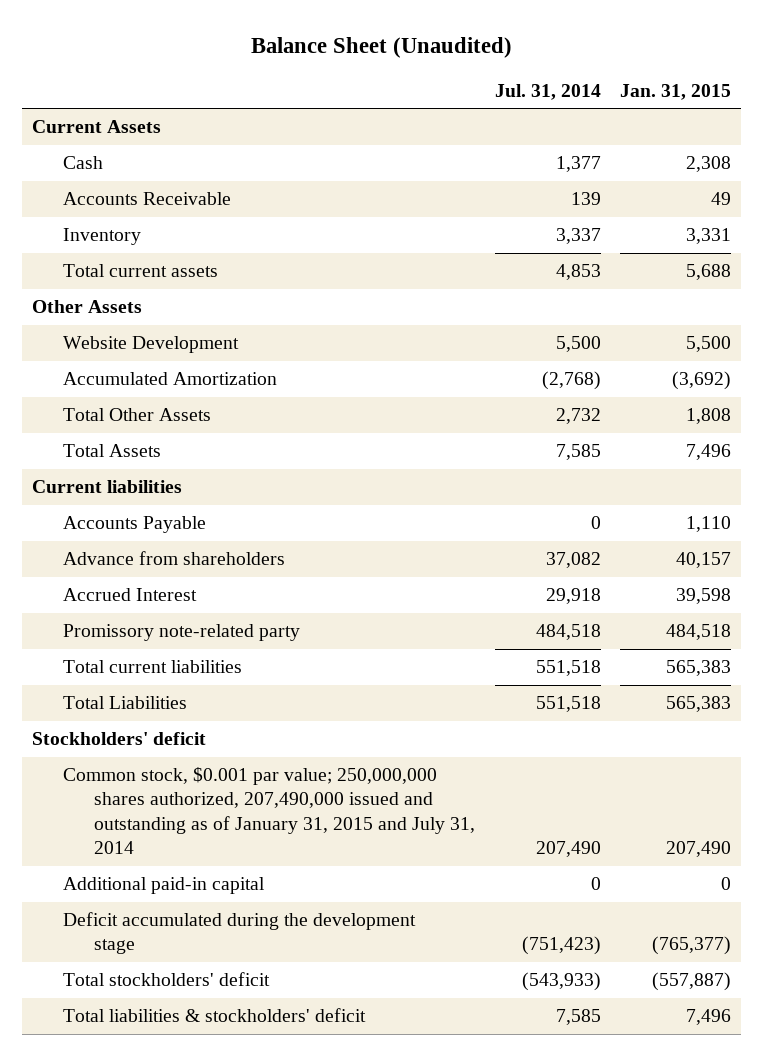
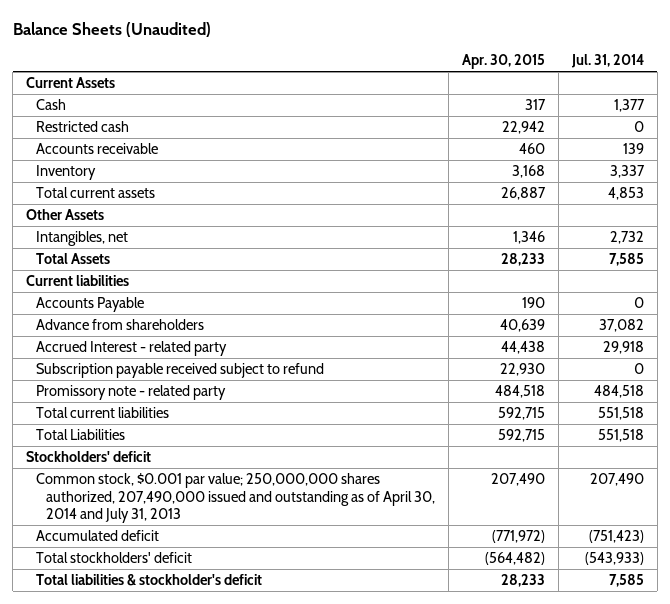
- Balance Sheet (Unaudited)
+ Balance Sheets (Unaudited)
- | Jul. 31, 2014 | Jan. 31, 2015
+ | Apr. 30, 2015 | Jul. 31, 2014
- Accounts Receivable | 139 | 49
+ Restricted cash | 22,942 | 0
+ Accounts receivable | 460 | 139
- Website Development | 5,500 | 5,500
- Accumulated Amortization | (2,768) | (3,692)
- Total Other Assets | 2,732 | 1,808
+ Intangibles, net | 1,346 | 2,732
- Accrued Interest | 29,918 | 39,598
- Promissory note-related party | 484,518 | 484,518
+ Accrued Interest - related party | 44,438 | 29,918
+ Subscription payable received subject to refund | 22,930 | 0
+ Promissory note - related party | 484,518 | 484,518
- Common stock, $0.001 par value; 250,000,000 shares authorized, 207,490,000 issued and outstanding as of January 31, 2015 and July 31, 2014 | 207,490 | 207,490
- Additional paid-in capital | 0 | 0
- Deficit accumulated during the development stage | (751,423) | (765,377)
+ Common stock, $0.001 par value; 250,000,000 shares authorized, 207,490,000 issued and outstanding as of April 30, 2014 and July 31, 2013 | 207,490 | 207,490
+ Accumulated deficit | (771,972) | (751,423)
- Total liabilities & stockholders' deficit | 7,585 | 7,496
+ Total liabilities & stockholder's deficit | 28,233 | 7,585

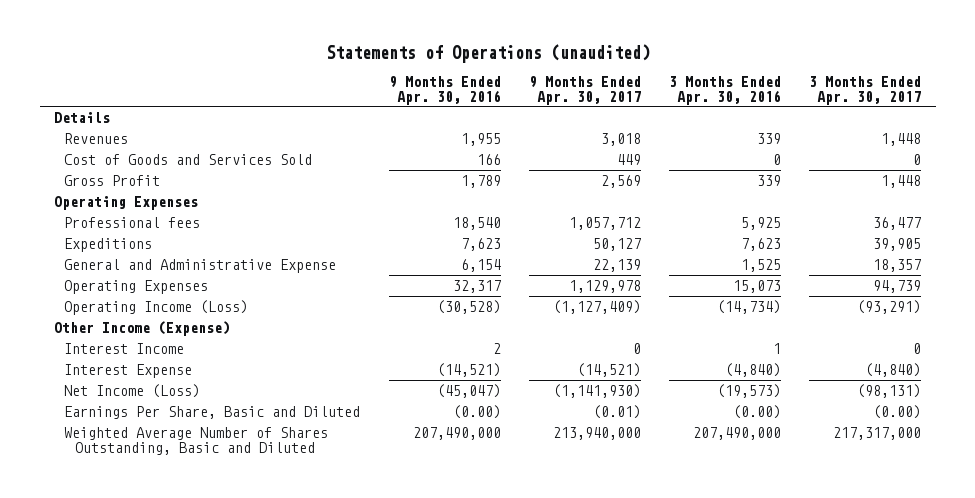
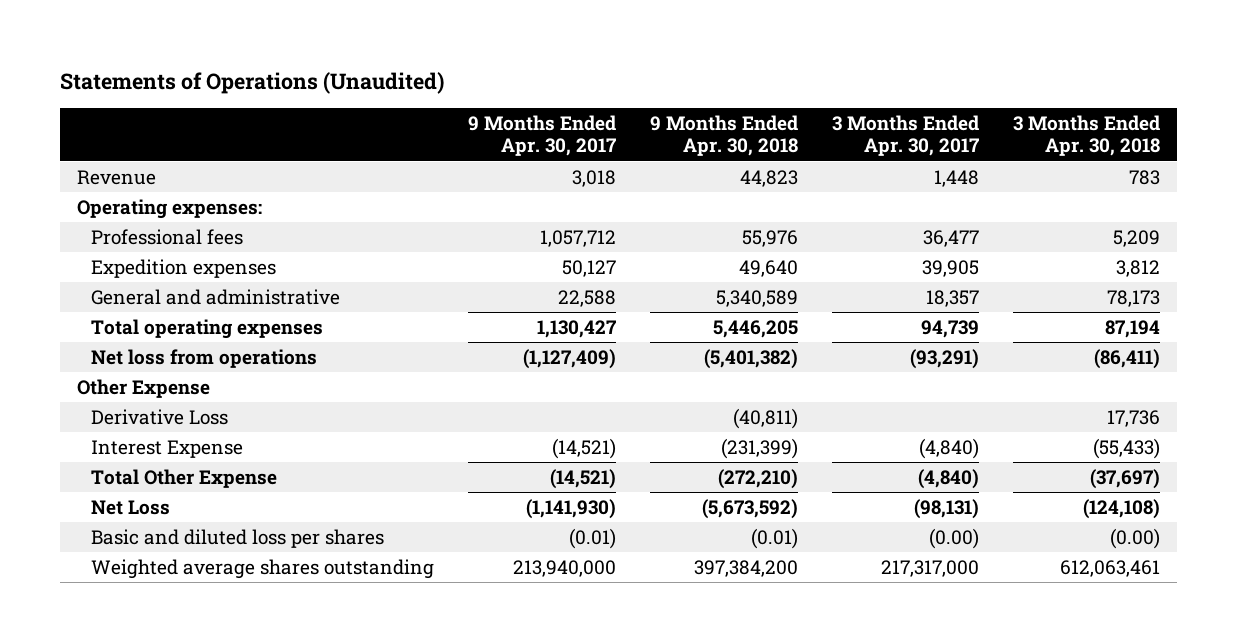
- Statements of Operations (unaudited)
+ Statements of Operations (Unaudited)
- | 9 Months Ended Apr. 30, 2016 | 9 Months Ended Apr. 30, 2017 | 3 Months Ended Apr. 30, 2016 | 3 Months Ended Apr. 30, 2017
+ | 9 Months Ended Apr. 30, 2017 | 9 Months Ended Apr. 30, 2018 | 3 Months Ended Apr. 30, 2017 | 3 Months Ended Apr. 30, 2018
- Details
- Revenues | 1,955 | 3,018 | 339 | 1,448
- Cost of Goods and Services Sold | 166 | 449 | 0 | 0
- Gross Profit | 1,789 | 2,569 | 339 | 1,448
- Operating Expenses
+ Revenue | 3,018 | 44,823 | 1,448 | 783
+ Operating expenses:
- Expeditions | 7,623 | 50,127 | 7,623 | 39,905
- General and Administrative Expense | 6,154 | 22,139 | 1,525 | 18,357
- Operating Expenses | 32,317 | 1,129,978 | 15,073 | 94,739
- Operating Income (Loss) | (30,528) | (1,127,409) | (14,734) | (93,291)
- Other Income (Expense)
- Interest Income | 2 | 0 | 1 | 0
+ Expedition expenses | 50,127 | 49,640 | 39,905 | 3,812
+ General and administrative | 22,588 | 5,340,589 | 18,357 | 78,173
+ Total operating expenses | 1,130,427 | 5,446,205 | 94,739 | 87,194
+ Net loss from operations | (1,127,409) | (5,401,382) | (93,291) | (86,411)
+ Other Expense
+ Derivative Loss | | (40,811) | | 17,736
- Net Income (Loss) | (45,047) | (1,141,930) | (19,573) | (98,131)
- Earnings Per Share, Basic and Diluted | (0.00) | (0.01) | (0.00) | (0.00)
- Weighted Average Number of Shares Outstanding, Basic and Diluted | 207,490,000 | 213,940,000 | 207,490,000 | 217,317,000
+ Total Other Expense | (14,521) | (272,210) | (4,840) | (37,697)
+ Net Loss | (1,141,930) | (5,673,592) | (98,131) | (124,108)
+ Basic and diluted loss per shares | (0.01) | (0.01) | (0.00) | (0.00)
+ Weighted average shares outstanding | 213,940,000 | 397,384,200 | 217,317,000 | 612,063,461

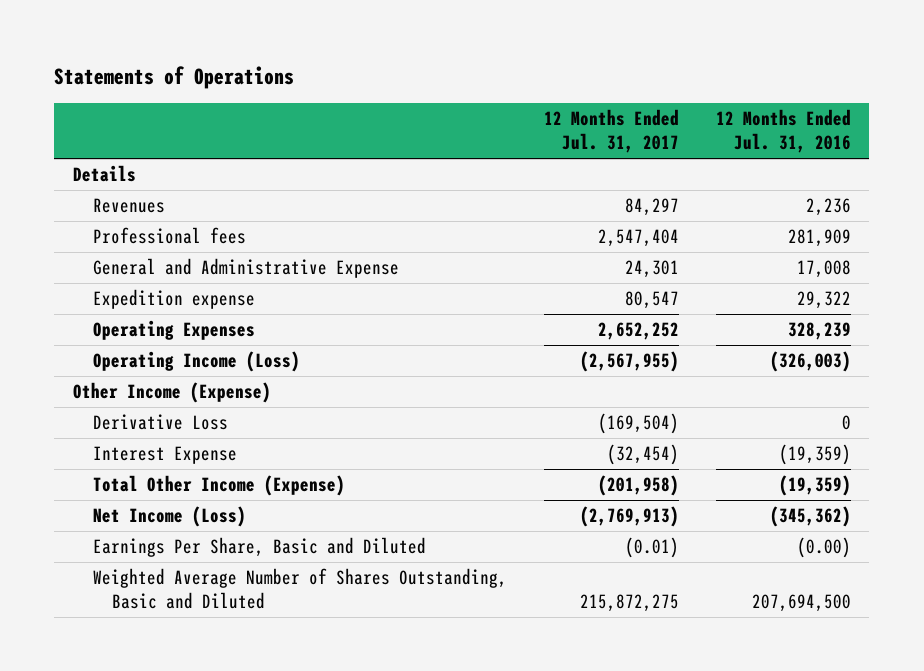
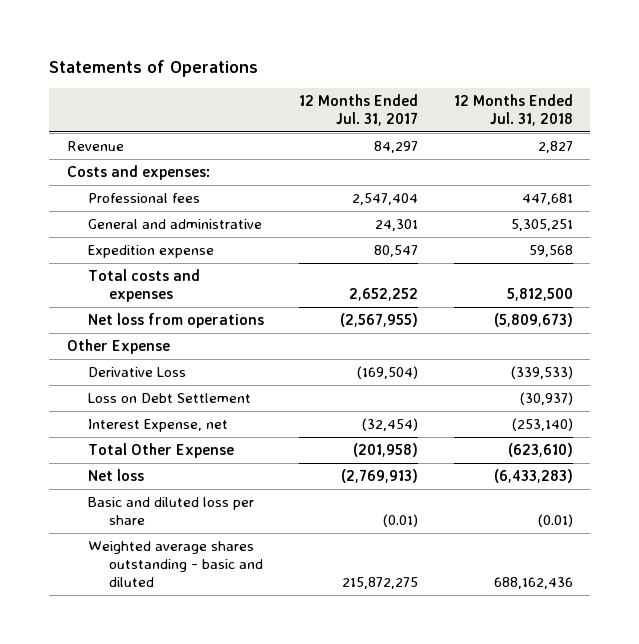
- | 12 Months Ended Jul. 31, 2017 | 12 Months Ended Jul. 31, 2016
+ | 12 Months Ended Jul. 31, 2017 | 12 Months Ended Jul. 31, 2018
- Details
- Revenues | 84,297 | 2,236
+ Revenue | 84,297 | 2,827
+ Costs and expenses:
- General and Administrative Expense | 24,301 | 17,008
+ General and administrative | 24,301 | 5,305,251
- Operating Expenses | 2,652,252 | 328,239
- Operating Income (Loss) | (2,567,955) | (326,003)
- Other Income (Expense)
+ Total costs and expenses | 2,652,252 | 5,812,500
+ Net loss from operations | (2,567,955) | (5,809,673)
+ Other Expense
- Interest Expense | (32,454) | (19,359)
- Total Other Income (Expense) | (201,958) | (19,359)
- Net Income (Loss) | (2,769,913) | (345,362)
- Earnings Per Share, Basic and Diluted | (0.01) | (0.00)
- Weighted Average Number of Shares Outstanding, Basic and Diluted | 215,872,275 | 207,694,500
+ Loss on Debt Settlement | | (30,937)
+ Interest Expense, net | (32,454) | (253,140)
+ Total Other Expense | (201,958) | (623,610)
+ Net loss | (2,769,913) | (6,433,283)
+ Basic and diluted loss per share | (0.01) | (0.01)
+ Weighted average shares outstanding - basic and diluted | 215,872,275 | 688,162,436

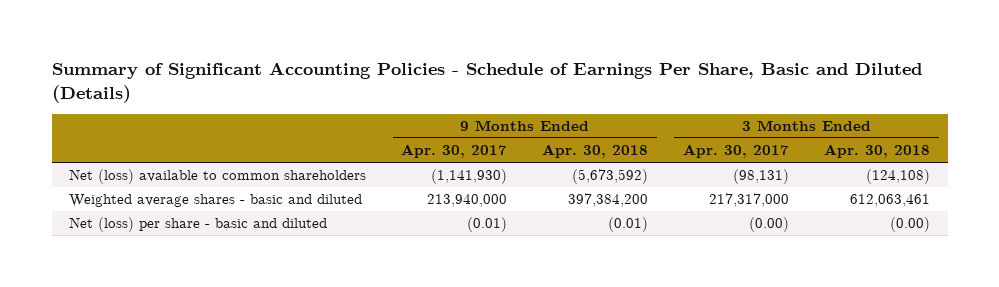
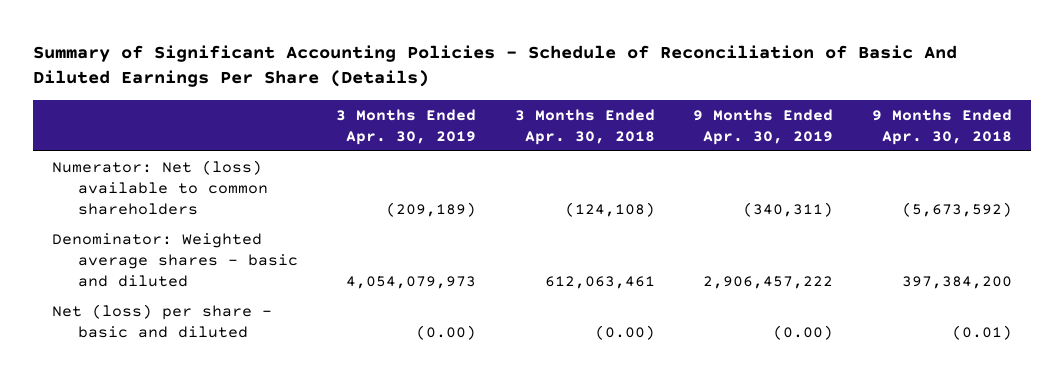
- Summary of Significant Accounting Policies - Schedule of Earnings Per Share, Basic and Diluted (Details)
+ Summary of Significant Accounting Policies - Schedule of Reconciliation of Basic And Diluted Earnings Per Share (Details)
- | 9 Months Ended Apr. 30, 2017 | 9 Months Ended Apr. 30, 2018 | 3 Months Ended Apr. 30, 2017 | 3 Months Ended Apr. 30, 2018
+ | 3 Months Ended Apr. 30, 2019 | 3 Months Ended Apr. 30, 2018 | 9 Months Ended Apr. 30, 2019 | 9 Months Ended Apr. 30, 2018
- Net (loss) available to common shareholders | (1,141,930) | (5,673,592) | (98,131) | (124,108)
- Weighted average shares - basic and diluted | 213,940,000 | 397,384,200 | 217,317,000 | 612,063,461
+ Numerator: Net (loss) available to common shareholders | (209,189) | (124,108) | (340,311) | (5,673,592)
+ Denominator: Weighted average shares - basic and diluted | 4,054,079,973 | 612,063,461 | 2,906,457,222 | 397,384,200

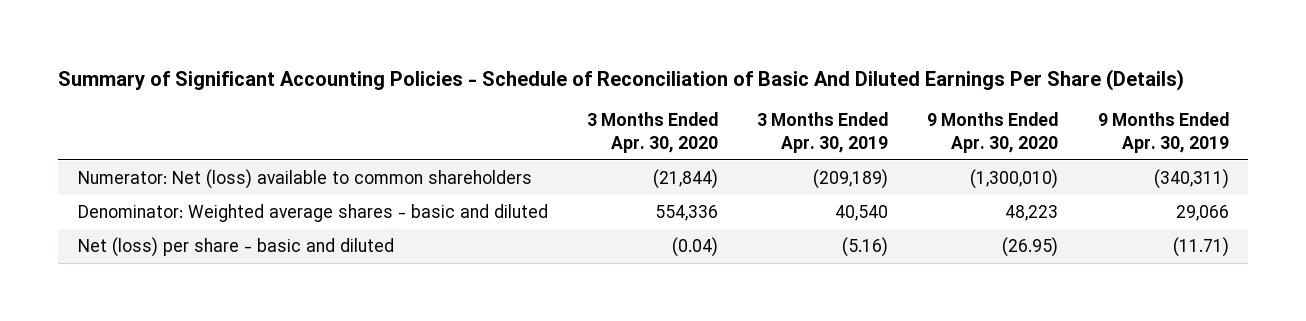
- | 3 Months Ended Apr. 30, 2019 | 3 Months Ended Apr. 30, 2018 | 9 Months Ended Apr. 30, 2019 | 9 Months Ended Apr. 30, 2018
+ | 3 Months Ended Apr. 30, 2020 | 3 Months Ended Apr. 30, 2019 | 9 Months Ended Apr. 30, 2020 | 9 Months Ended Apr. 30, 2019
- Denominator: Weighted average shares - basic and diluted | 4,054,079,973 | 612,063,461 | 2,906,457,222 | 397,384,200
- Net (loss) per share - basic and diluted | (0.00) | (0.00) | (0.00) | (0.01)
+ Denominator: Weighted average shares - basic and diluted | 554,336 | 40,540 | 48,223 | 29,066
+ Net (loss) per share - basic and diluted | (0.04) | (5.16) | (26.95) | (11.71)

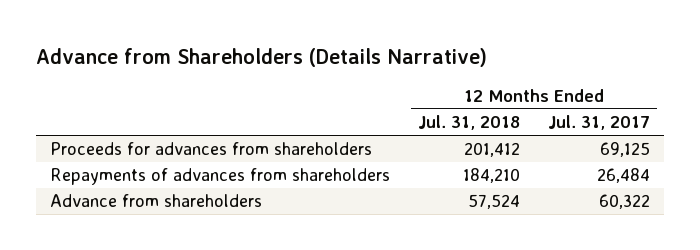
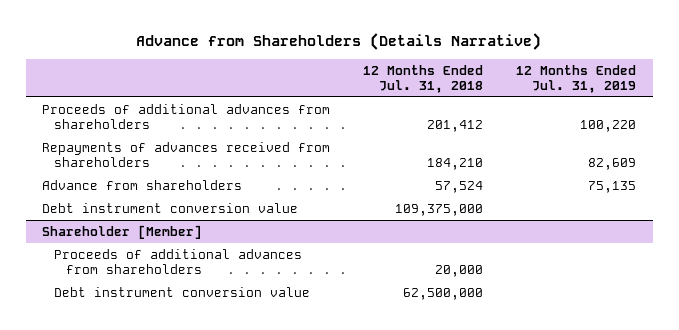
- | 12 Months Ended Jul. 31, 2018 | 12 Months Ended Jul. 31, 2017
+ | 12 Months Ended Jul. 31, 2018 | 12 Months Ended Jul. 31, 2019
- Proceeds for advances from shareholders | 201,412 | 69,125
- Repayments of advances from shareholders | 184,210 | 26,484
+ Proceeds of additional advances from shareholders | 201,412 | 100,220
+ Repayments of advances received from shareholders | 184,210 | 82,609
+ Debt instrument conversion value | 109,375,000 |
+ Shareholder [Member]
+ Proceeds of additional advances from shareholders | 20,000 |
+ Debt instrument conversion value | 62,500,000 |

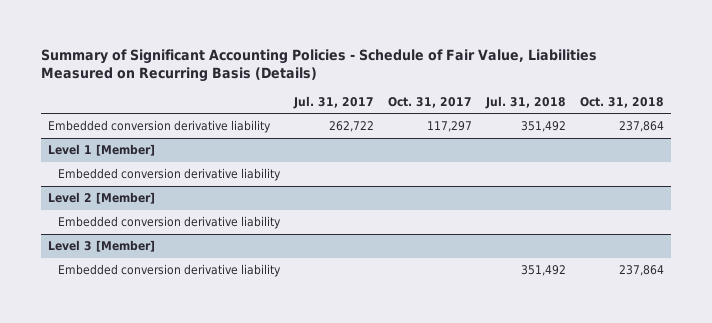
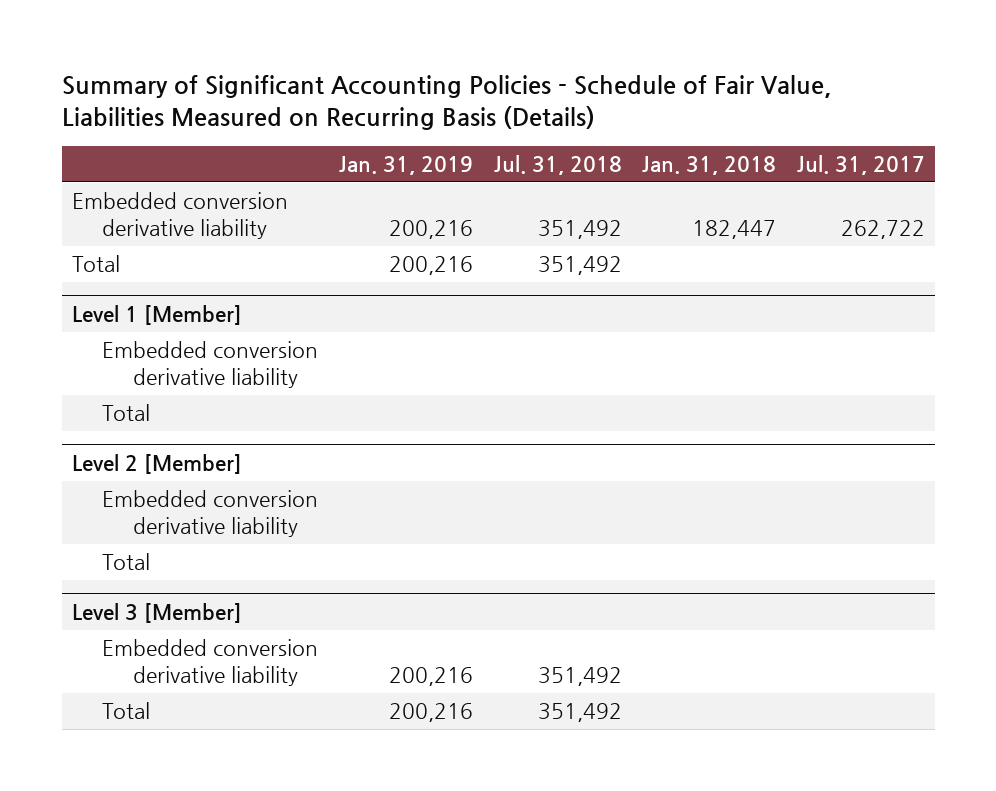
- | Jul. 31, 2017 | Oct. 31, 2017 | Jul. 31, 2018 | Oct. 31, 2018
+ | Jan. 31, 2019 | Jul. 31, 2018 | Jan. 31, 2018 | Jul. 31, 2017
+ Total | 200,216 | 351,492 | |
@ Level 1 [Member]
+ Total
@ Level 2 [Member]
+ Total
@ Level 3 [Member]
+ Total | 200,216 | 351,492 | |

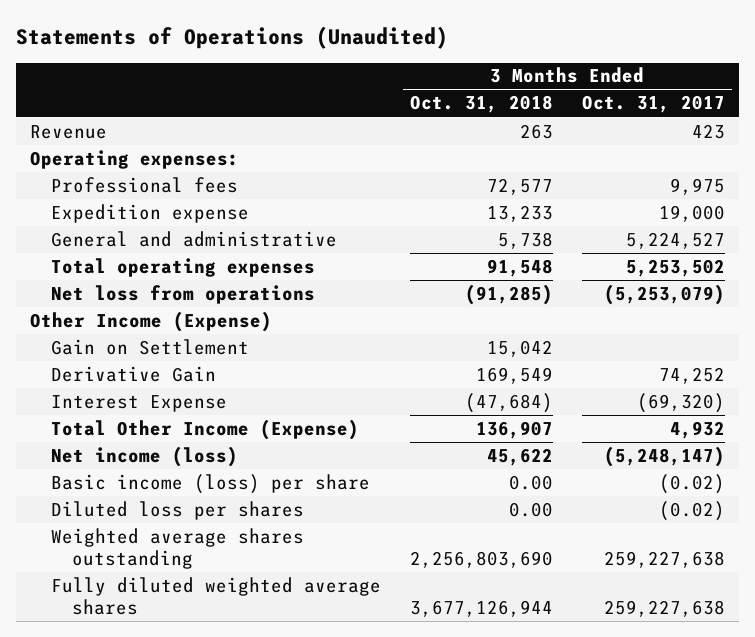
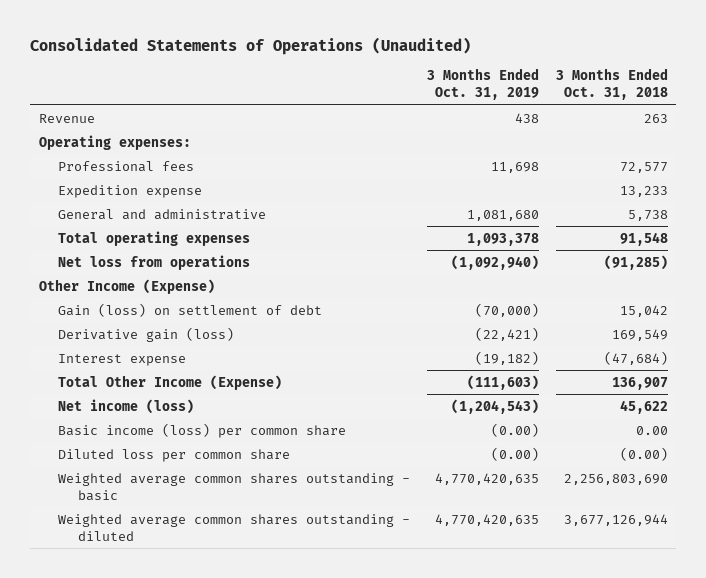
- Statements of Operations (Unaudited)
+ Consolidated Statements of Operations (Unaudited)
- | 3 Months Ended Oct. 31, 2018 | 3 Months Ended Oct. 31, 2017
+ | 3 Months Ended Oct. 31, 2019 | 3 Months Ended Oct. 31, 2018
- Gain on Settlement | 15,042 |
- Derivative Gain | 169,549 | 74,252
- Interest Expense | (47,684) | (69,320)
+ Gain (loss) on settlement of debt | (70,000) | 15,042
+ Derivative gain (loss) | (22,421) | 169,549
+ Interest expense | (19,182) | (47,684)
- Basic income (loss) per share | 0.00 | (0.02)
- Diluted loss per shares | 0.00 | (0.02)
- Weighted average shares outstanding | 2,256,803,690 | 259,227,638
- Fully diluted weighted average shares | 3,677,126,944 | 259,227,638
+ Basic income (loss) per common share | (0.00) | 0.00
+ Diluted loss per common share | (0.00) | (0.00)
+ Weighted average common shares outstanding - basic | 4,770,420,635 | 2,256,803,690
+ Weighted average common shares outstanding - diluted | 4,770,420,635 | 3,677,126,944

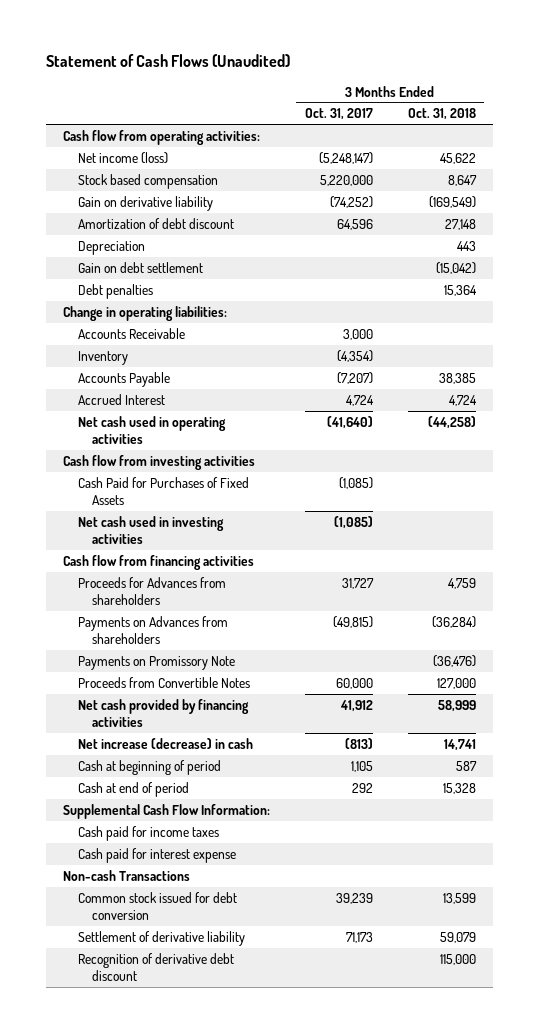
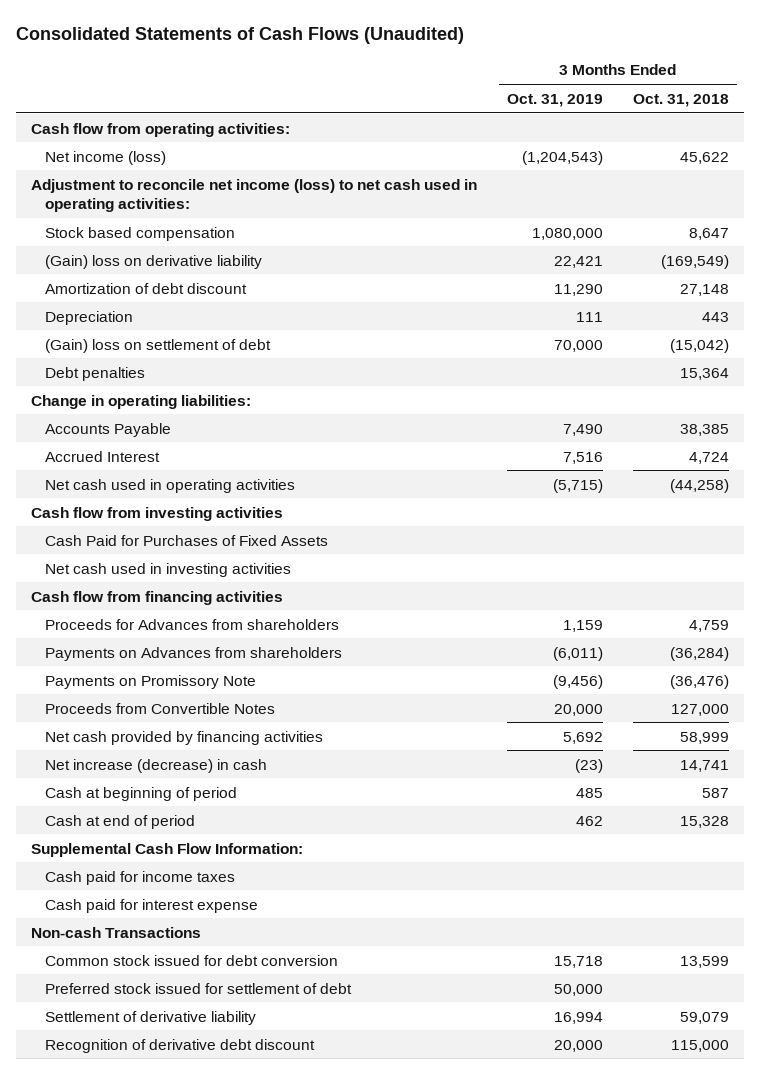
- Statement of Cash Flows (Unaudited)
+ Consolidated Statements of Cash Flows (Unaudited)
- | 3 Months Ended Oct. 31, 2017 | 3 Months Ended Oct. 31, 2018
+ | 3 Months Ended Oct. 31, 2019 | 3 Months Ended Oct. 31, 2018
+ Adjustment to reconcile net income (loss) to net cash used in operating activities:
- Gain on derivative liability | (74,252) | (169,549)
+ (Gain) loss on derivative liability | 22,421 | (169,549)
- Gain on debt settlement | | (15,042)
+ (Gain) loss on settlement of debt | 70,000 | (15,042)
- Accounts Receivable | 3,000 |
- Inventory | (4,354) |
+ Preferred stock issued for settlement of debt | 50,000 |

